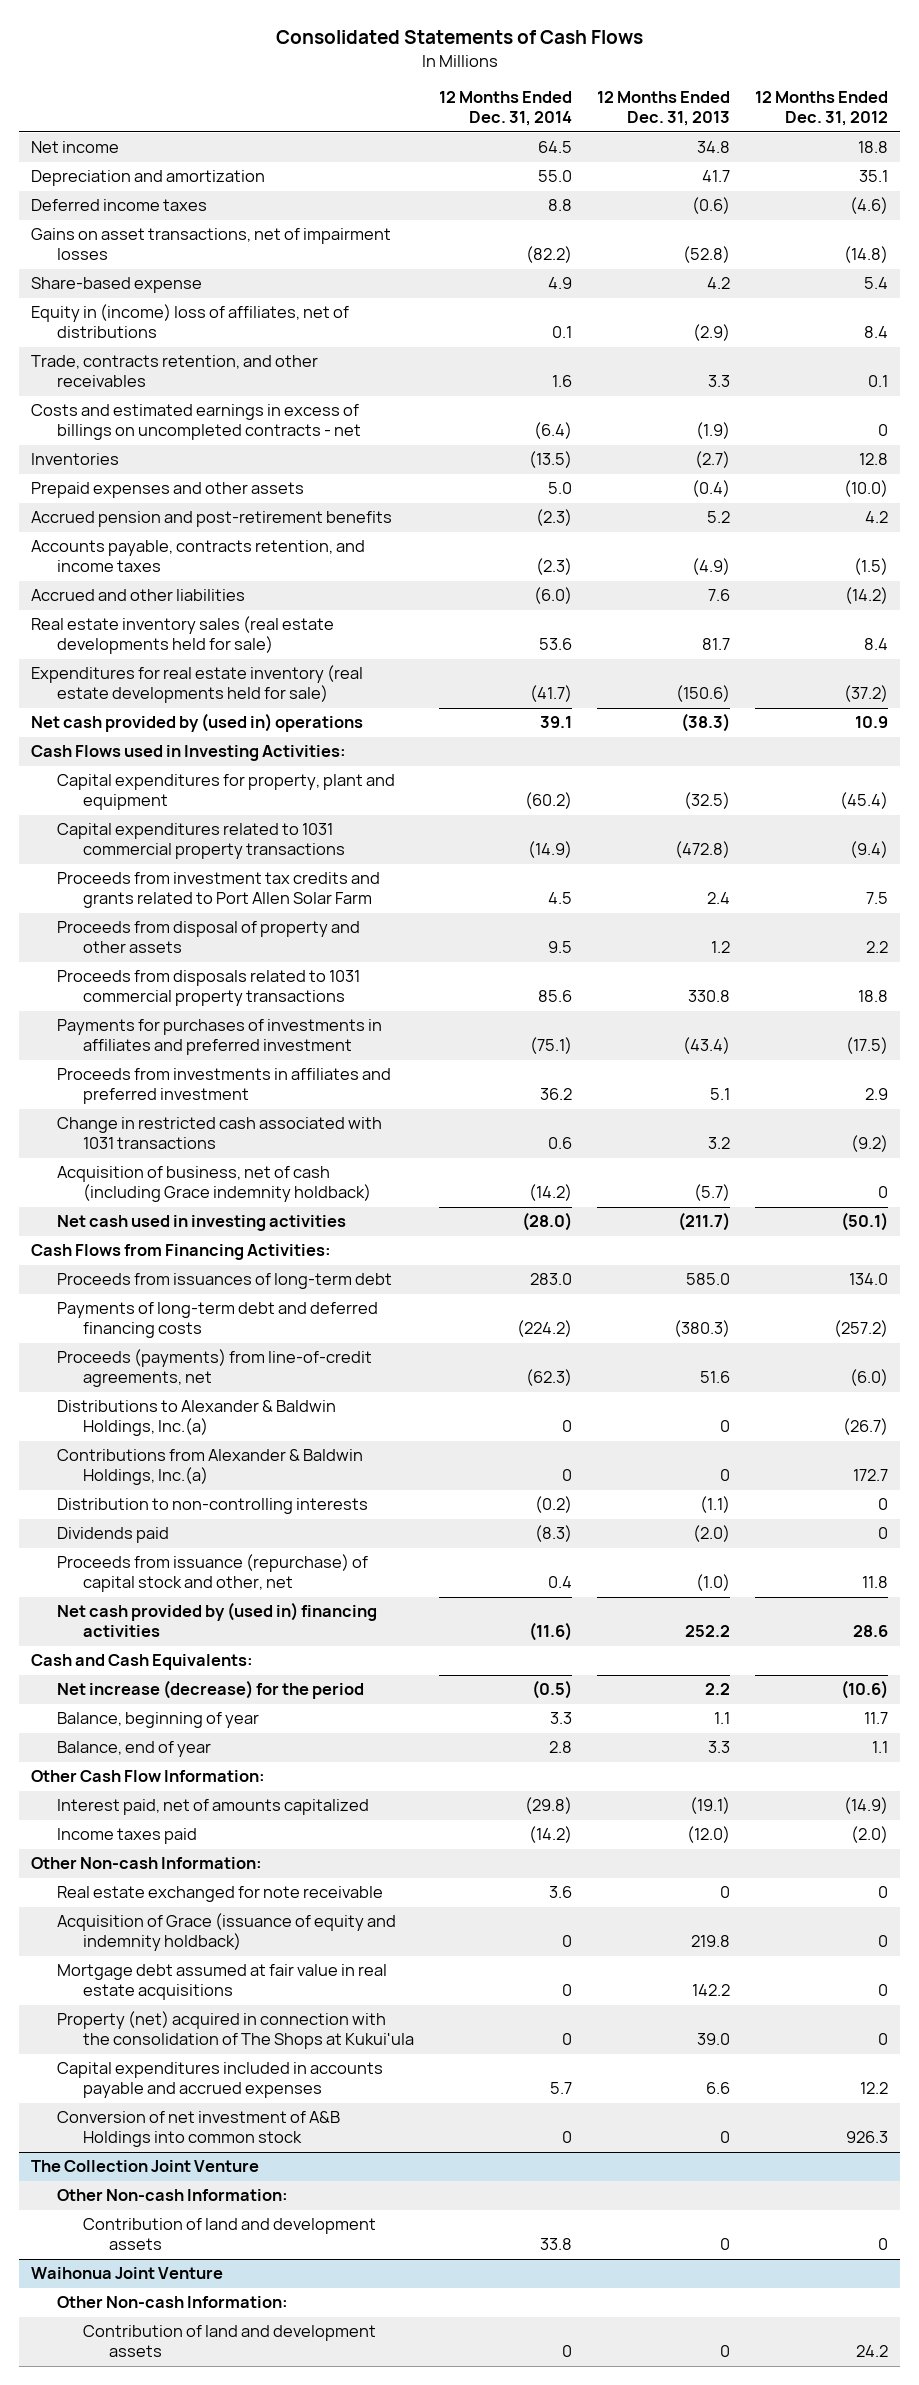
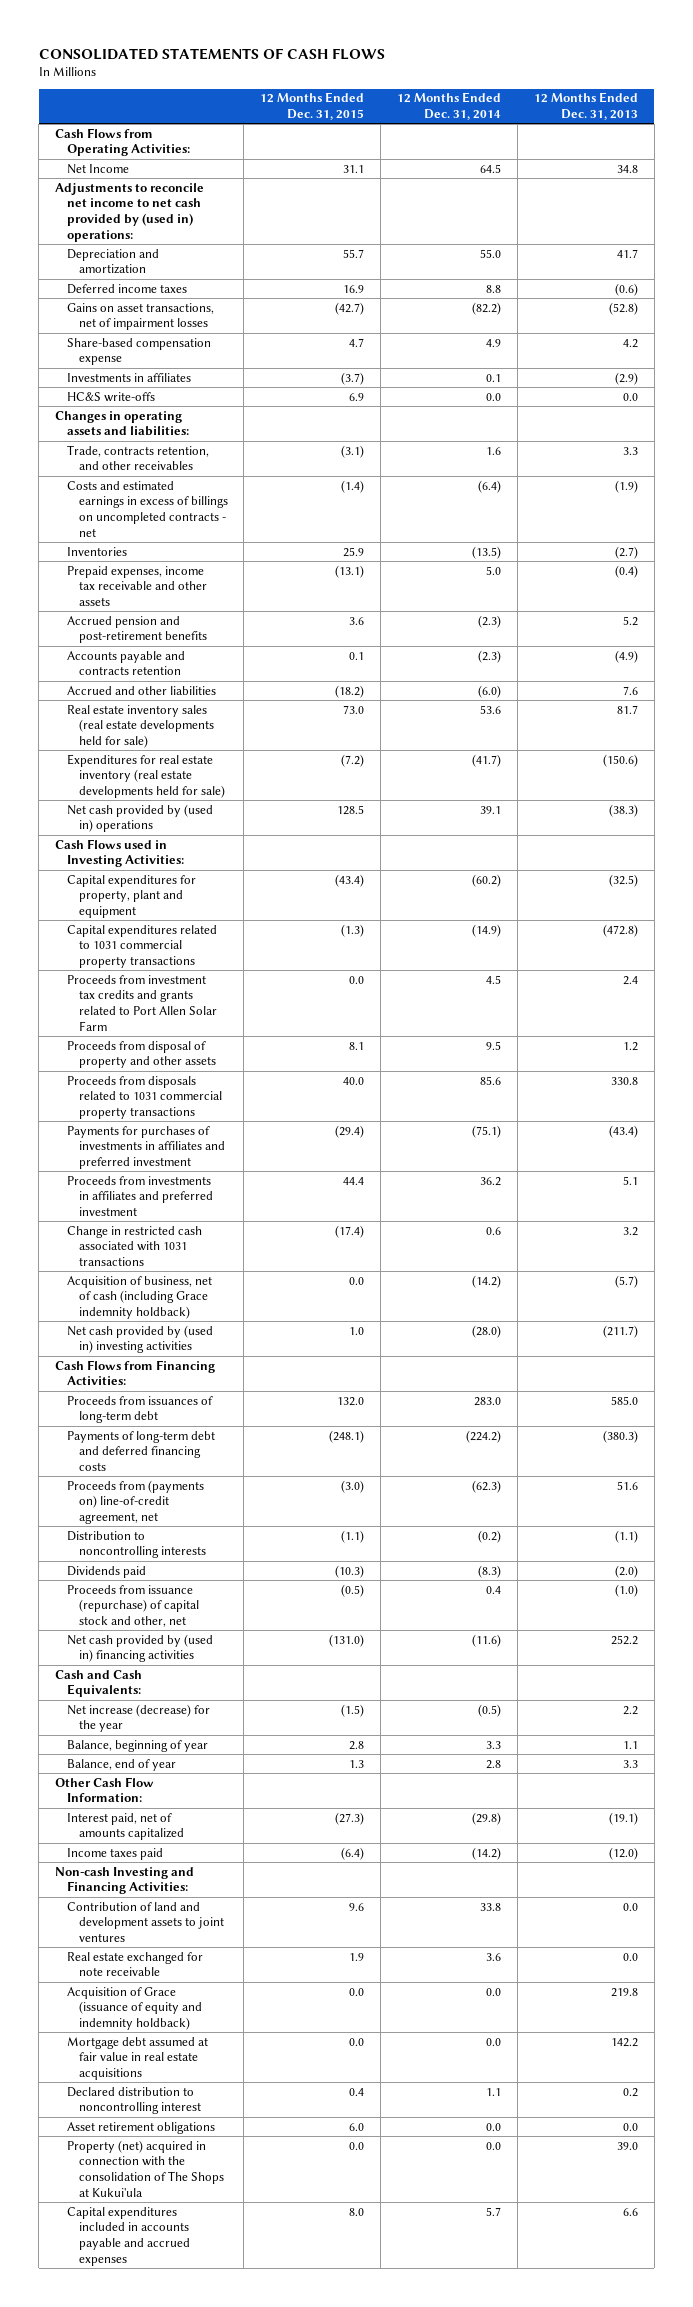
- Consolidated Statements of Cash Flows
+ CONSOLIDATED STATEMENTS OF CASH FLOWS
- | 12 Months Ended Dec. 31, 2014 | 12 Months Ended Dec. 31, 2013 | 12 Months Ended Dec. 31, 2012
+ | 12 Months Ended Dec. 31, 2015 | 12 Months Ended Dec. 31, 2014 | 12 Months Ended Dec. 31, 2013
- Net income | 64.5 | 34.8 | 18.8
+ Cash Flows from Operating Activities:
+ Net Income | 31.1 | 64.5 | 34.8
+ Adjustments to reconcile net income to net cash provided by (used in) operations:
- Share-based expense | 4.9 | 4.2 | 5.4
- Equity in (income) loss of affiliates, net of distributions | 0.1 | (2.9) | 8.4
+ Share-based compensation expense | 4.7 | 4.9 | 4.2
+ Investments in affiliates | (3.7) | 0.1 | (2.9)
+ HC&S write-offs | 6.9 | 0.0 | 0.0
+ Changes in operating assets and liabilities:
- Prepaid expenses and other assets | 5.0 | (0.4) | (10.0)
+ Prepaid expenses, income tax receivable and other assets | (13.1) | 5.0 | (0.4)
- Accounts payable, contracts retention, and income taxes | (2.3) | (4.9) | (1.5)
+ Accounts payable and contracts retention | 0.1 | (2.3) | (4.9)
- Net cash used in investing activities | (28.0) | (211.7) | (50.1)
+ Net cash provided by (used in) investing activities | 1.0 | (28.0) | (211.7)
- Proceeds (payments) from line-of-credit agreements, net | (62.3) | 51.6 | (6.0)
- Distributions to Alexander & Baldwin Holdings, Inc.(a) | 0 | 0 | (26.7)
- Contributions from Alexander & Baldwin Holdings, Inc.(a) | 0 | 0 | 172.7
- Distribution to non-controlling interests | (0.2) | (1.1) | 0
+ Proceeds from (payments on) line-of-credit agreement, net | (3.0) | (62.3) | 51.6
+ Distribution to noncontrolling interests | (1.1) | (0.2) | (1.1)
- Net increase (decrease) for the period | (0.5) | 2.2 | (10.6)
+ Net increase (decrease) for the year | (1.5) | (0.5) | 2.2
- Other Non-cash Information:
- Real estate exchanged for note receivable | 3.6 | 0 | 0
- Acquisition of Grace (issuance of equity and indemnity holdback) | 0 | 219.8 | 0
- Mortgage debt assumed at fair value in real estate acquisitions | 0 | 142.2 | 0
- Property (net) acquired in connection with the consolidation of The Shops at Kukui'ula | 0 | 39.0 | 0
+ Non-cash Investing and Financing Activities:
+ Contribution of land and development assets to joint ventures | 9.6 | 33.8 | 0.0
+ Real estate exchanged for note receivable | 1.9 | 3.6 | 0.0
+ Acquisition of Grace (issuance of equity and indemnity holdback) | 0.0 | 0.0 | 219.8
+ Mortgage debt assumed at fair value in real estate acquisitions | 0.0 | 0.0 | 142.2
+ Declared distribution to noncontrolling interest | 0.4 | 1.1 | 0.2
+ Asset retirement obligations | 6.0 | 0.0 | 0.0
+ Property (net) acquired in connection with the consolidation of The Shops at Kukui'ula | 0.0 | 0.0 | 39.0
- Conversion of net investment of A&B Holdings into common stock | 0 | 0 | 926.3
- The Collection Joint Venture
- Other Non-cash Information:
- Contribution of land and development assets | 33.8 | 0 | 0
- Waihonua Joint Venture
- Other Non-cash Information:
- Contribution of land and development assets | 0 | 0 | 24.2

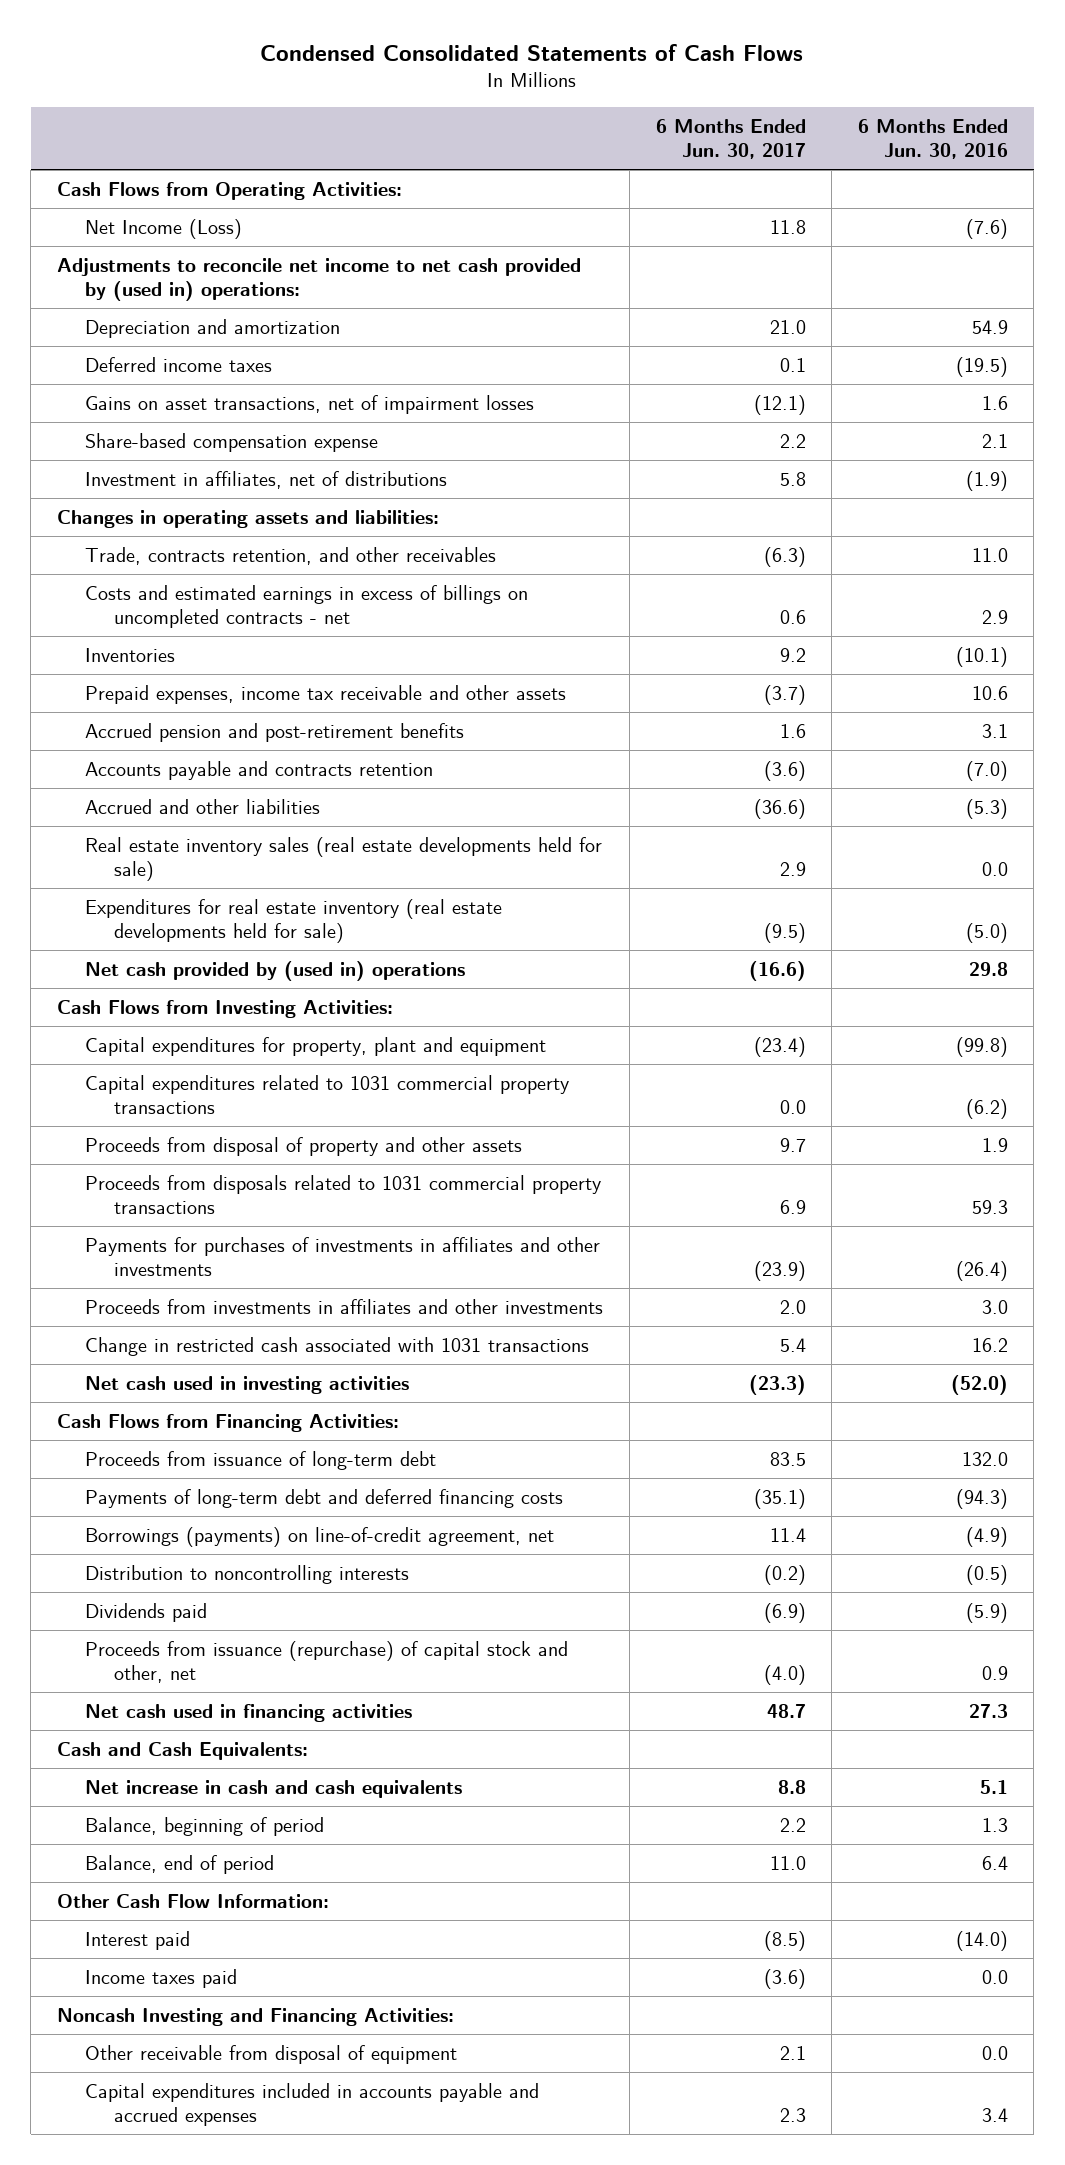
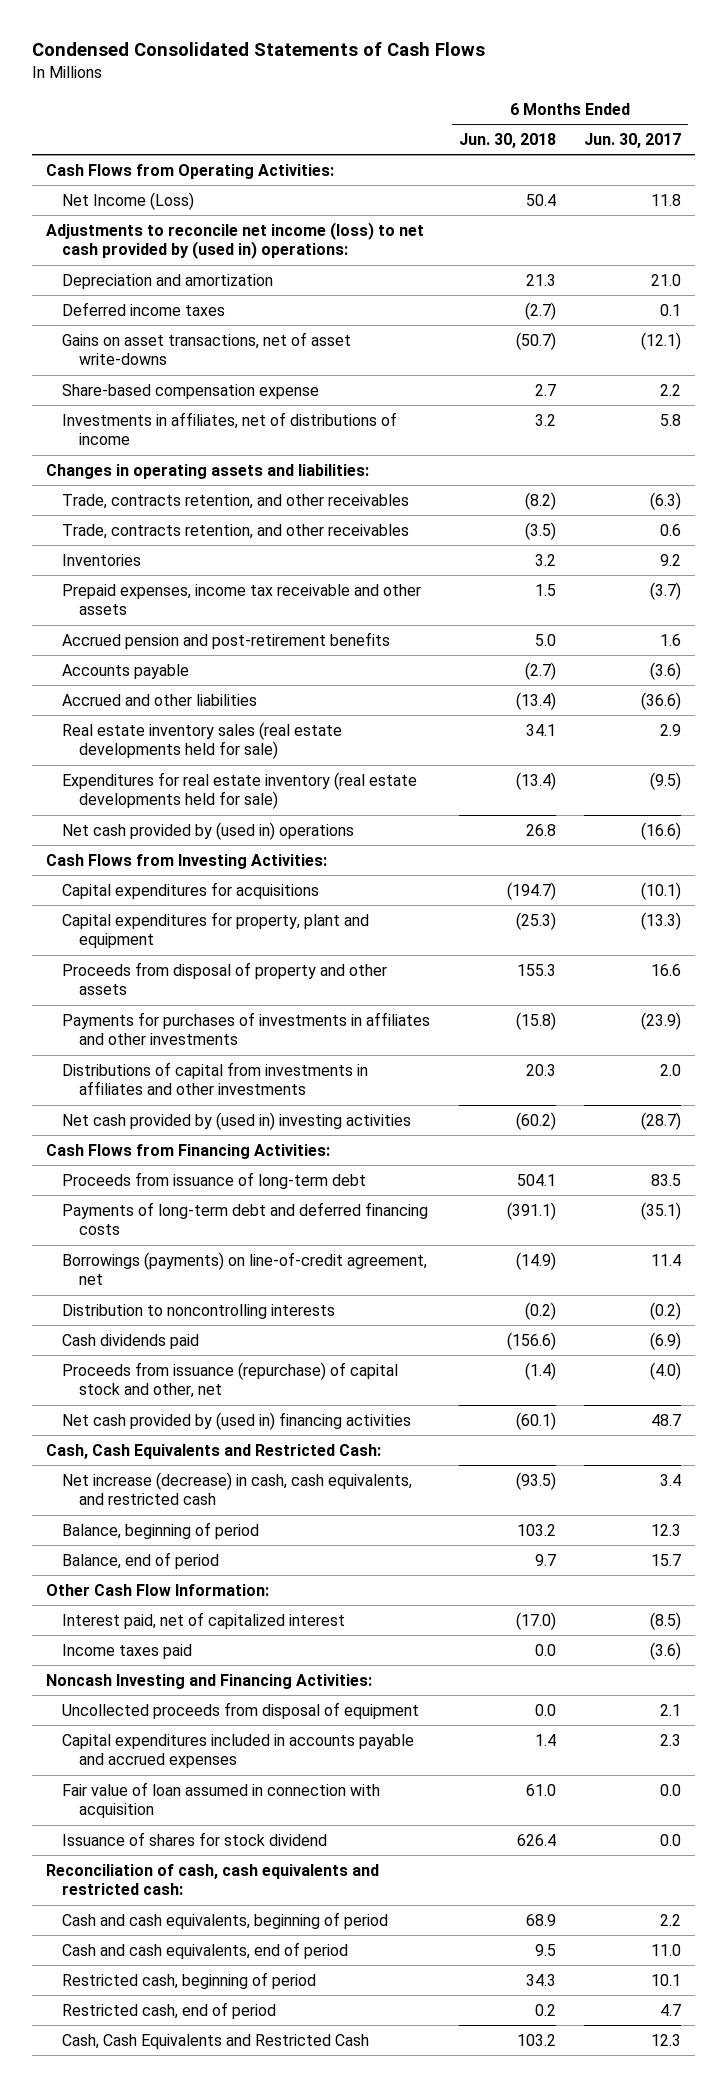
- | 6 Months Ended Jun. 30, 2017 | 6 Months Ended Jun. 30, 2016
+ | 6 Months Ended Jun. 30, 2018 | 6 Months Ended Jun. 30, 2017
- Adjustments to reconcile net income to net cash provided by (used in) operations:
+ Adjustments to reconcile net income (loss) to net cash provided by (used in) operations:
- Gains on asset transactions, net of impairment losses | (12.1) | 1.6
+ Gains on asset transactions, net of asset write-downs | (50.7) | (12.1)
- Investment in affiliates, net of distributions | 5.8 | (1.9)
+ Investments in affiliates, net of distributions of income | 3.2 | 5.8
- Costs and estimated earnings in excess of billings on uncompleted contracts - net | 0.6 | 2.9
+ Trade, contracts retention, and other receivables | (3.5) | 0.6
- Accounts payable and contracts retention | (3.6) | (7.0)
+ Accounts payable | (2.7) | (3.6)
- Capital expenditures for property, plant and equipment | (23.4) | (99.8)
- Capital expenditures related to 1031 commercial property transactions | 0.0 | (6.2)
- Proceeds from disposal of property and other assets | 9.7 | 1.9
- Proceeds from disposals related to 1031 commercial property transactions | 6.9 | 59.3
+ Capital expenditures for acquisitions | (194.7) | (10.1)
+ Capital expenditures for property, plant and equipment | (25.3) | (13.3)
+ Proceeds from disposal of property and other assets | 155.3 | 16.6
- Proceeds from investments in affiliates and other investments | 2.0 | 3.0
- Change in restricted cash associated with 1031 transactions | 5.4 | 16.2
- Net cash used in investing activities | (23.3) | (52.0)
+ Distributions of capital from investments in affiliates and other investments | 20.3 | 2.0
+ Net cash provided by (used in) investing activities | (60.2) | (28.7)
- Dividends paid | (6.9) | (5.9)
+ Cash dividends paid | (156.6) | (6.9)
- Net cash used in financing activities | 48.7 | 27.3
- Cash and Cash Equivalents:
- Net increase in cash and cash equivalents | 8.8 | 5.1
- Balance, beginning of period | 2.2 | 1.3
- Balance, end of period | 11.0 | 6.4
+ Net cash provided by (used in) financing activities | (60.1) | 48.7
+ Cash, Cash Equivalents and Restricted Cash:
+ Net increase (decrease) in cash, cash equivalents, and restricted cash | (93.5) | 3.4
+ Balance, beginning of period | 103.2 | 12.3
+ Balance, end of period | 9.7 | 15.7
- Interest paid | (8.5) | (14.0)
+ Interest paid, net of capitalized interest | (17.0) | (8.5)
- Other receivable from disposal of equipment | 2.1 | 0.0
+ Uncollected proceeds from disposal of equipment | 0.0 | 2.1
+ Fair value of loan assumed in connection with acquisition | 61.0 | 0.0
+ Issuance of shares for stock dividend | 626.4 | 0.0
+ Reconciliation of cash, cash equivalents and restricted cash:
+ Cash and cash equivalents, beginning of period | 68.9 | 2.2
+ Cash and cash equivalents, end of period | 9.5 | 11.0
+ Restricted cash, beginning of period | 34.3 | 10.1
+ Restricted cash, end of period | 0.2 | 4.7
+ Cash, Cash Equivalents and Restricted Cash | 103.2 | 12.3

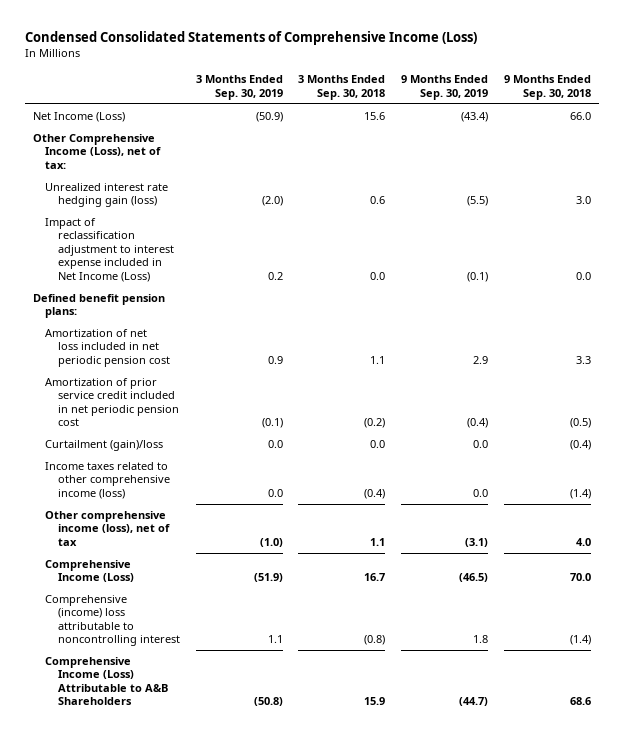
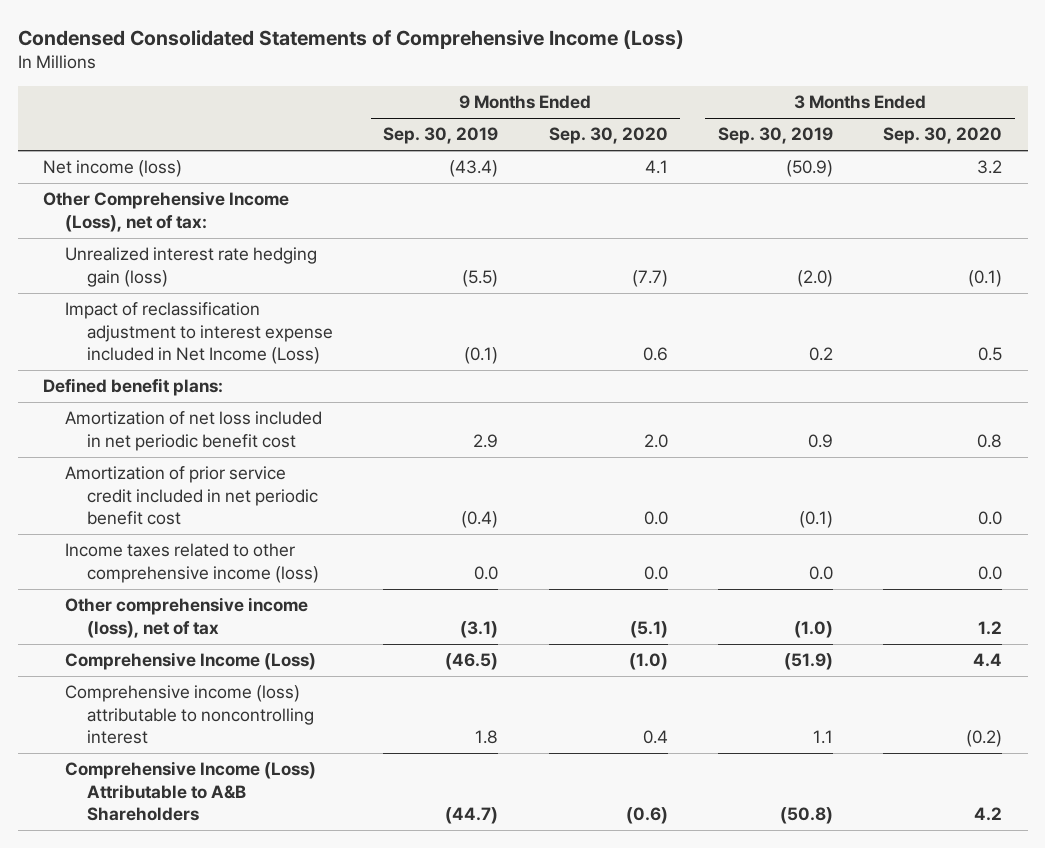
- | 3 Months Ended Sep. 30, 2019 | 3 Months Ended Sep. 30, 2018 | 9 Months Ended Sep. 30, 2019 | 9 Months Ended Sep. 30, 2018
+ | 9 Months Ended Sep. 30, 2019 | 9 Months Ended Sep. 30, 2020 | 3 Months Ended Sep. 30, 2019 | 3 Months Ended Sep. 30, 2020
- Net Income (Loss) | (50.9) | 15.6 | (43.4) | 66.0
+ Net income (loss) | (43.4) | 4.1 | (50.9) | 3.2
- Defined benefit pension plans:
- Amortization of net loss included in net periodic pension cost | 0.9 | 1.1 | 2.9 | 3.3
- Amortization of prior service credit included in net periodic pension cost | (0.1) | (0.2) | (0.4) | (0.5)
- Curtailment (gain)/loss | 0.0 | 0.0 | 0.0 | (0.4)
+ Defined benefit plans:
+ Amortization of net loss included in net periodic benefit cost | 2.9 | 2.0 | 0.9 | 0.8
+ Amortization of prior service credit included in net periodic benefit cost | (0.4) | 0.0 | (0.1) | 0.0
- Comprehensive (income) loss attributable to noncontrolling interest | 1.1 | (0.8) | 1.8 | (1.4)
+ Comprehensive income (loss) attributable to noncontrolling interest | 1.8 | 0.4 | 1.1 | (0.2)

